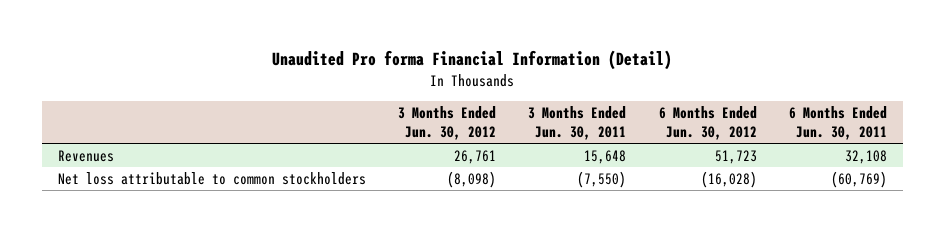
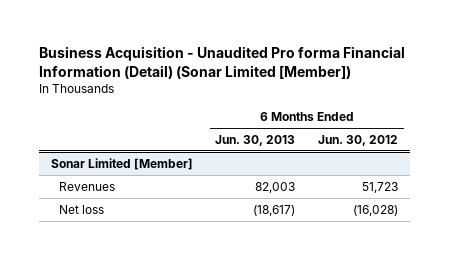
- Unaudited Pro forma Financial Information (Detail)
+ Business Acquisition - Unaudited Pro forma Financial Information (Detail) (Sonar Limited [Member])
- | 3 Months Ended Jun. 30, 2012 | 3 Months Ended Jun. 30, 2011 | 6 Months Ended Jun. 30, 2012 | 6 Months Ended Jun. 30, 2011
+ | 6 Months Ended Jun. 30, 2013 | 6 Months Ended Jun. 30, 2012
+ Sonar Limited [Member]
- Net loss attributable to common stockholders | (8,098) | (7,550) | (16,028) | (60,769)
+ Net loss | (18,617) | (16,028)

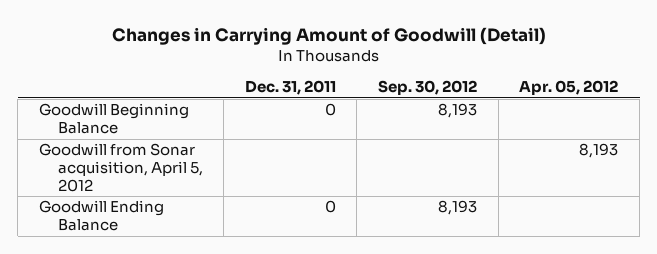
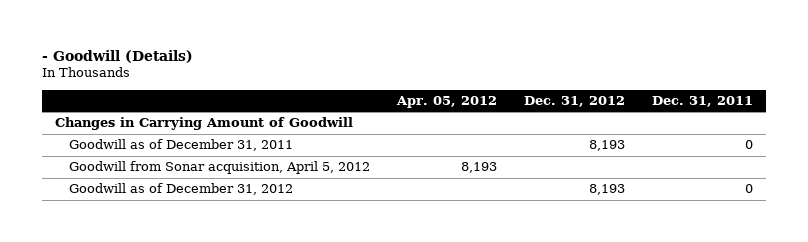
- Changes in Carrying Amount of Goodwill (Detail)
+ - Goodwill (Details)
- | Dec. 31, 2011 | Sep. 30, 2012 | Apr. 05, 2012
+ | Apr. 05, 2012 | Dec. 31, 2012 | Dec. 31, 2011
- Goodwill Beginning Balance | 0 | 8,193 |
+ Changes in Carrying Amount of Goodwill
+ Goodwill as of December 31, 2011 | | 8,193 | 0
- Goodwill Ending Balance | 0 | 8,193 |
+ Goodwill as of December 31, 2012 | | 8,193 | 0

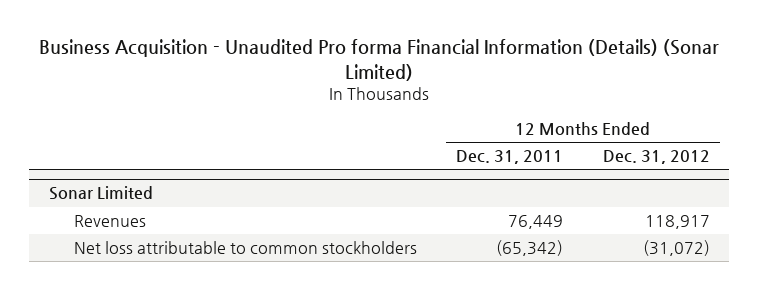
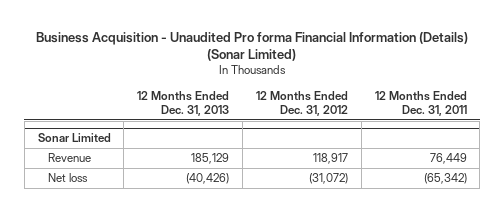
- | 12 Months Ended Dec. 31, 2011 | 12 Months Ended Dec. 31, 2012
+ | 12 Months Ended Dec. 31, 2013 | 12 Months Ended Dec. 31, 2012 | 12 Months Ended Dec. 31, 2011
@ Sonar Limited
- Revenues | 76,449 | 118,917
- Net loss attributable to common stockholders | (65,342) | (31,072)
+ Revenue | 185,129 | 118,917 | 76,449
+ Net loss | (40,426) | (31,072) | (65,342)

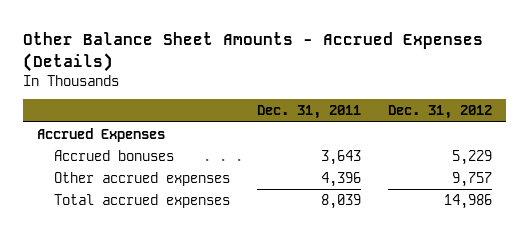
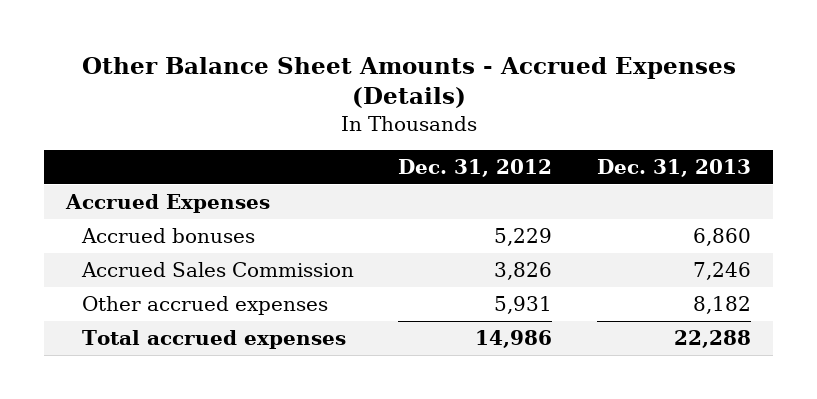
- | Dec. 31, 2011 | Dec. 31, 2012
+ | Dec. 31, 2012 | Dec. 31, 2013
- Other accrued expenses | 4,396 | 9,757
+ Accrued Sales Commission | 3,826 | 7,246
+ Other accrued expenses | 5,931 | 8,182

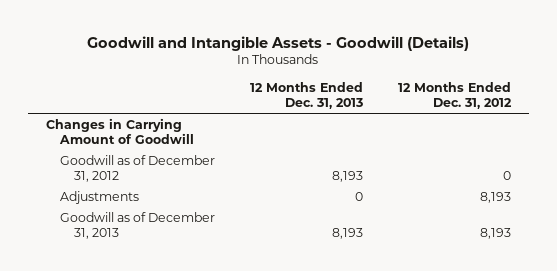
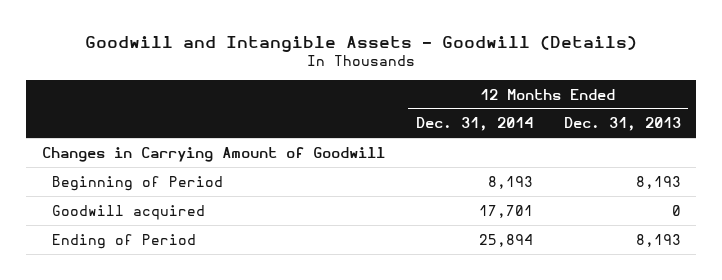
- | 12 Months Ended Dec. 31, 2013 | 12 Months Ended Dec. 31, 2012
+ | 12 Months Ended Dec. 31, 2014 | 12 Months Ended Dec. 31, 2013
- Goodwill as of December 31, 2012 | 8,193 | 0
- Adjustments | 0 | 8,193
- Goodwill as of December 31, 2013 | 8,193 | 8,193
+ Beginning of Period | 8,193 | 8,193
+ Goodwill acquired | 17,701 | 0
+ Ending of Period | 25,894 | 8,193

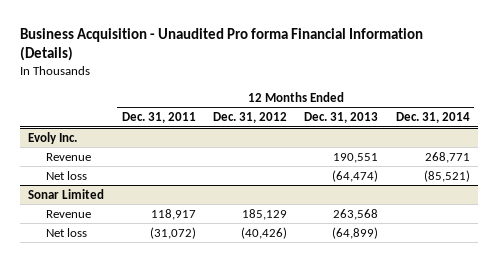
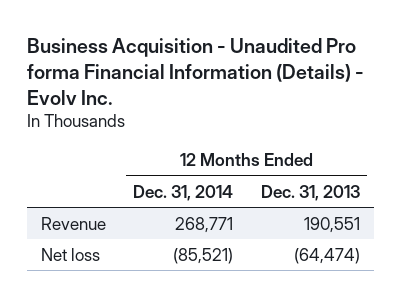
- Business Acquisition - Unaudited Pro forma Financial Information (Details)
+ Business Acquisition - Unaudited Pro forma Financial Information (Details) - Evolv Inc.
- | 12 Months Ended Dec. 31, 2011 | 12 Months Ended Dec. 31, 2012 | 12 Months Ended Dec. 31, 2013 | 12 Months Ended Dec. 31, 2014
+ | 12 Months Ended Dec. 31, 2014 | 12 Months Ended Dec. 31, 2013
- Evoly Inc.
- Sonar Limited
- Revenue | 118,917 | 185,129 | 263,568 |
- Net loss | (31,072) | (40,426) | (64,899) |

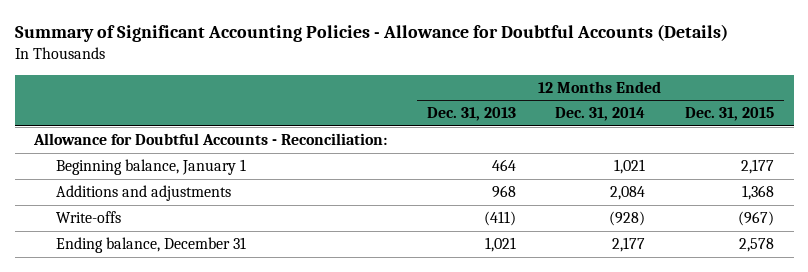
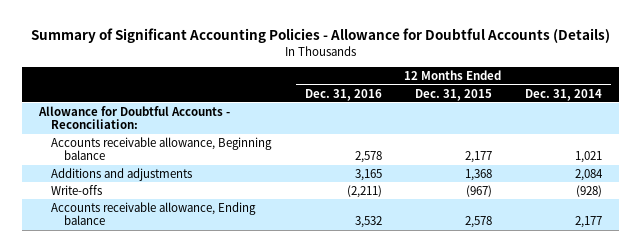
- | 12 Months Ended Dec. 31, 2013 | 12 Months Ended Dec. 31, 2014 | 12 Months Ended Dec. 31, 2015
+ | 12 Months Ended Dec. 31, 2016 | 12 Months Ended Dec. 31, 2015 | 12 Months Ended Dec. 31, 2014
- Beginning balance, January 1 | 464 | 1,021 | 2,177
+ Accounts receivable allowance, Beginning balance | 2,578 | 2,177 | 1,021
- Ending balance, December 31 | 1,021 | 2,177 | 2,578
+ Accounts receivable allowance, Ending balance | 3,532 | 2,578 | 2,177

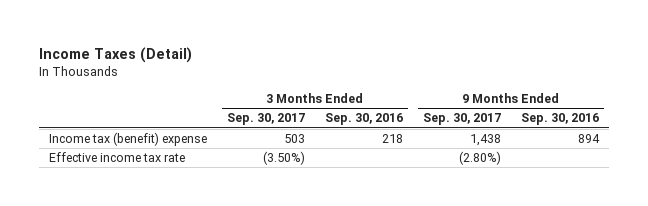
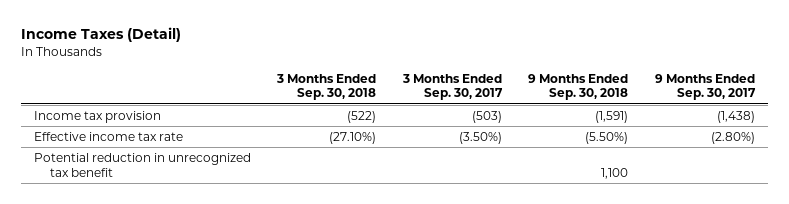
- | 3 Months Ended Sep. 30, 2017 | 3 Months Ended Sep. 30, 2016 | 9 Months Ended Sep. 30, 2017 | 9 Months Ended Sep. 30, 2016
+ | 3 Months Ended Sep. 30, 2018 | 3 Months Ended Sep. 30, 2017 | 9 Months Ended Sep. 30, 2018 | 9 Months Ended Sep. 30, 2017
- Income tax (benefit) expense | 503 | 218 | 1,438 | 894
+ Income tax provision | (522) | (503) | (1,591) | (1,438)
+ Potential reduction in unrecognized tax benefit | | | 1,100 |

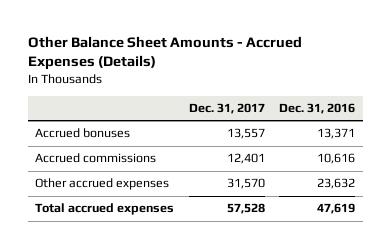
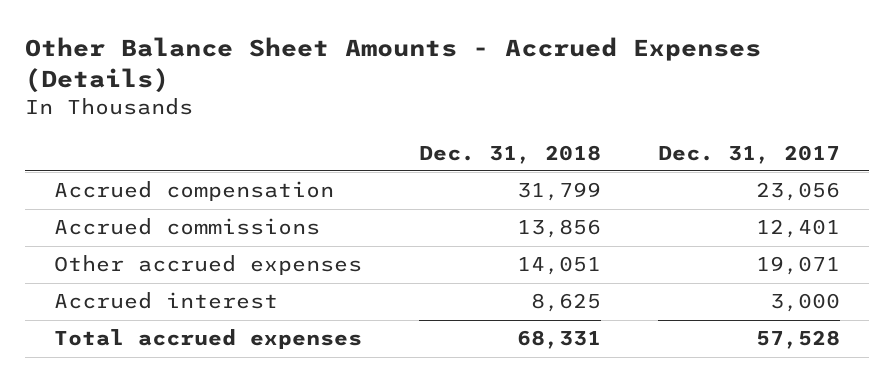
- | Dec. 31, 2017 | Dec. 31, 2016
+ | Dec. 31, 2018 | Dec. 31, 2017
- Accrued bonuses | 13,557 | 13,371
+ Accrued compensation | 31,799 | 23,056
- Other accrued expenses | 31,570 | 23,632
+ Other accrued expenses | 14,051 | 19,071
+ Accrued interest | 8,625 | 3,000

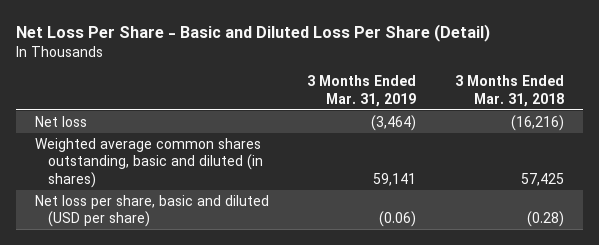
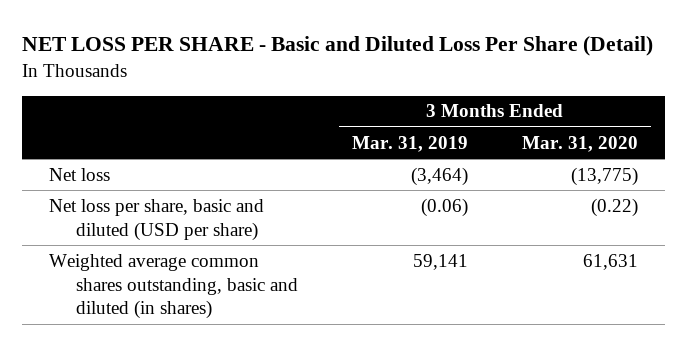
- Net Loss Per Share - Basic and Diluted Loss Per Share (Detail)
+ NET LOSS PER SHARE - Basic and Diluted Loss Per Share (Detail)
- | 3 Months Ended Mar. 31, 2019 | 3 Months Ended Mar. 31, 2018
+ | 3 Months Ended Mar. 31, 2019 | 3 Months Ended Mar. 31, 2020
moved down: Weighted average common shares outstanding, basic and diluted (in shares) | 59,141 | 61,631

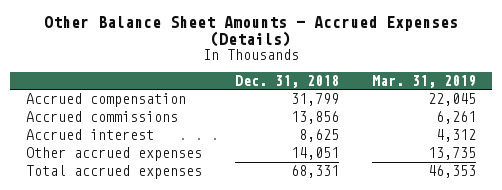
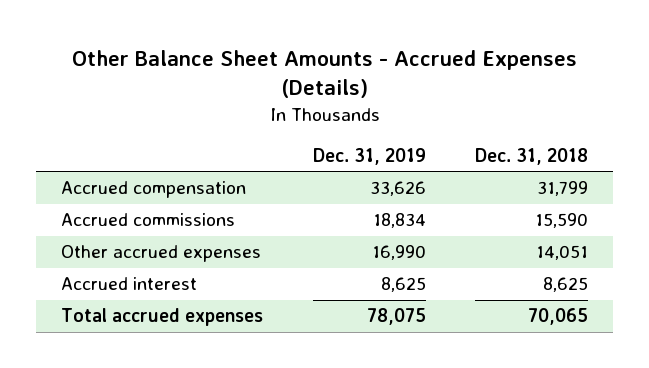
- | Dec. 31, 2018 | Mar. 31, 2019
+ | Dec. 31, 2019 | Dec. 31, 2018
- Accrued commissions | 13,856 | 6,261
+ Accrued commissions | 18,834 | 15,590
- Total accrued expenses | 68,331 | 46,353
moved down: Accrued interest | 8,625 | 8,625
+ Total accrued expenses | 78,075 | 70,065

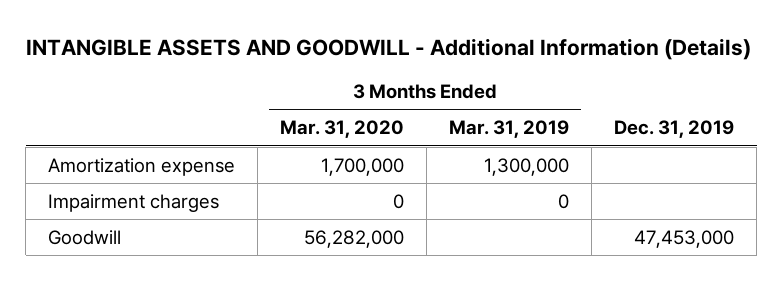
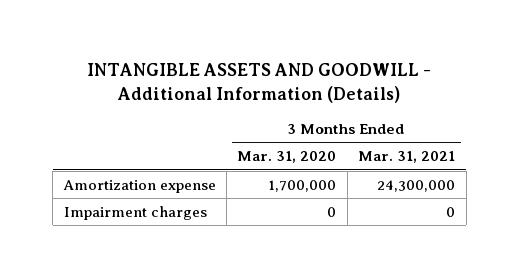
- | 3 Months Ended Mar. 31, 2020 | 3 Months Ended Mar. 31, 2019 | Dec. 31, 2019
+ | 3 Months Ended Mar. 31, 2020 | 3 Months Ended Mar. 31, 2021
- Goodwill | 56,282,000 | | 47,453,000

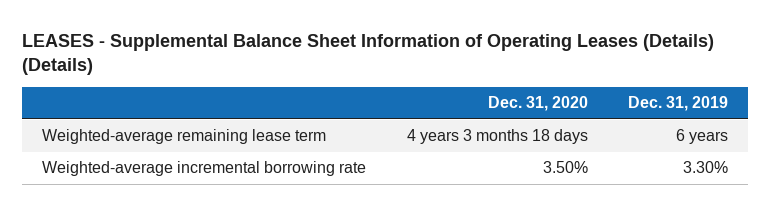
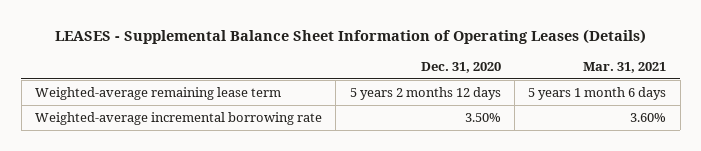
- LEASES - Supplemental Balance Sheet Information of Operating Leases (Details) (Details)
+ LEASES - Supplemental Balance Sheet Information of Operating Leases (Details)
- | Dec. 31, 2020 | Dec. 31, 2019
+ | Dec. 31, 2020 | Mar. 31, 2021
- Weighted-average remaining lease term | 4 years 3 months 18 days | 6 years
+ Weighted-average remaining lease term | 5 years 2 months 12 days | 5 years 1 month 6 days

